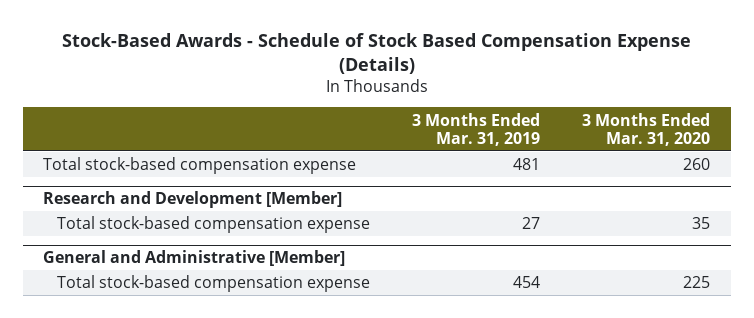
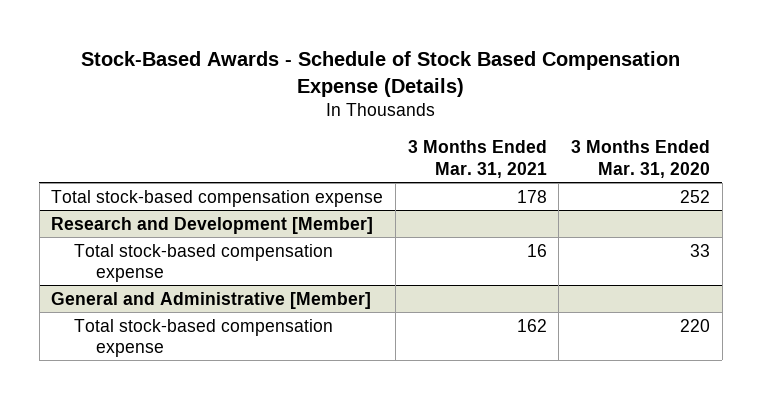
- | 3 Months Ended Mar. 31, 2019 | 3 Months Ended Mar. 31, 2020
+ | 3 Months Ended Mar. 31, 2021 | 3 Months Ended Mar. 31, 2020
- Total stock-based compensation expense | 481 | 260
+ Total stock-based compensation expense | 178 | 252
@ Research and Development [Member]
- Total stock-based compensation expense | 27 | 35
+ Total stock-based compensation expense | 16 | 33
@ General and Administrative [Member]
- Total stock-based compensation expense | 454 | 225
+ Total stock-based compensation expense | 162 | 220

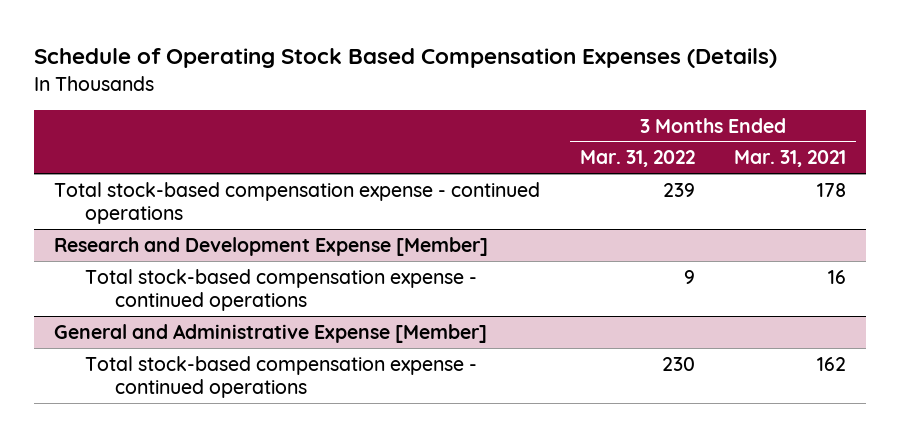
- Stock-Based Awards - Schedule of Stock Based Compensation Expense (Details)
+ Schedule of Operating Stock Based Compensation Expenses (Details)
- | 3 Months Ended Mar. 31, 2021 | 3 Months Ended Mar. 31, 2020
+ | 3 Months Ended Mar. 31, 2022 | 3 Months Ended Mar. 31, 2021
- Total stock-based compensation expense | 178 | 252
- Research and Development [Member]
- Total stock-based compensation expense | 16 | 33
- General and Administrative [Member]
- Total stock-based compensation expense | 162 | 220
+ Total stock-based compensation expense - continued operations | 239 | 178
+ Research and Development Expense [Member]
+ Total stock-based compensation expense - continued operations | 9 | 16
+ General and Administrative Expense [Member]
+ Total stock-based compensation expense - continued operations | 230 | 162

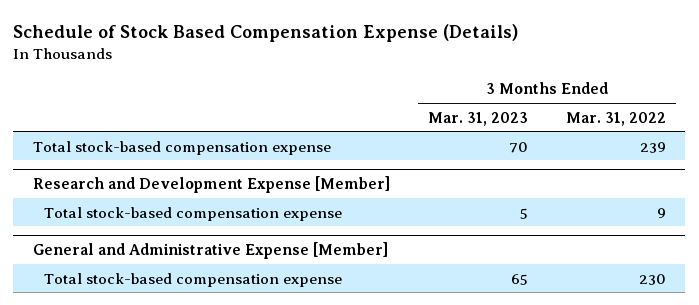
- Schedule of Operating Stock Based Compensation Expenses (Details)
+ Schedule of Stock Based Compensation Expense (Details)
- | 3 Months Ended Mar. 31, 2022 | 3 Months Ended Mar. 31, 2021
+ | 3 Months Ended Mar. 31, 2023 | 3 Months Ended Mar. 31, 2022
- Total stock-based compensation expense - continued operations | 239 | 178
+ Total stock-based compensation expense | 70 | 239
@ Research and Development Expense [Member]
- Total stock-based compensation expense - continued operations | 9 | 16
+ Total stock-based compensation expense | 5 | 9
@ General and Administrative Expense [Member]
- Total stock-based compensation expense - continued operations | 230 | 162
+ Total stock-based compensation expense | 65 | 230

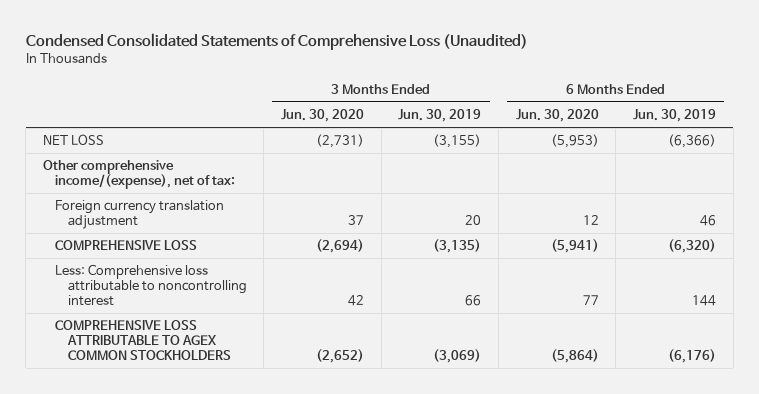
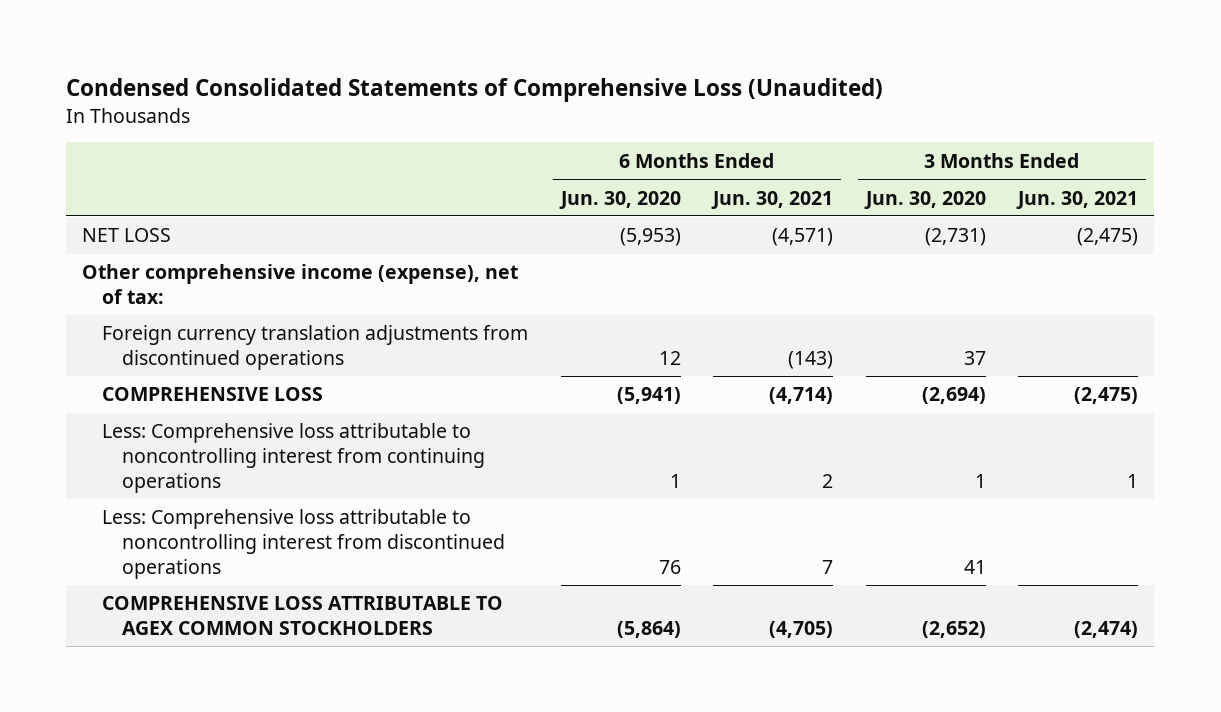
- | 3 Months Ended Jun. 30, 2020 | 3 Months Ended Jun. 30, 2019 | 6 Months Ended Jun. 30, 2020 | 6 Months Ended Jun. 30, 2019
+ | 6 Months Ended Jun. 30, 2020 | 6 Months Ended Jun. 30, 2021 | 3 Months Ended Jun. 30, 2020 | 3 Months Ended Jun. 30, 2021
- Other comprehensive income/(expense), net of tax:
- Foreign currency translation adjustment | 37 | 20 | 12 | 46
+ Other comprehensive income (expense), net of tax:
+ Foreign currency translation adjustments from discontinued operations | 12 | (143) | 37 |
- Less: Comprehensive loss attributable to noncontrolling interest | 42 | 66 | 77 | 144
+ Less: Comprehensive loss attributable to noncontrolling interest from continuing operations | 1 | 2 | 1 | 1
+ Less: Comprehensive loss attributable to noncontrolling interest from discontinued operations | 76 | 7 | 41 |

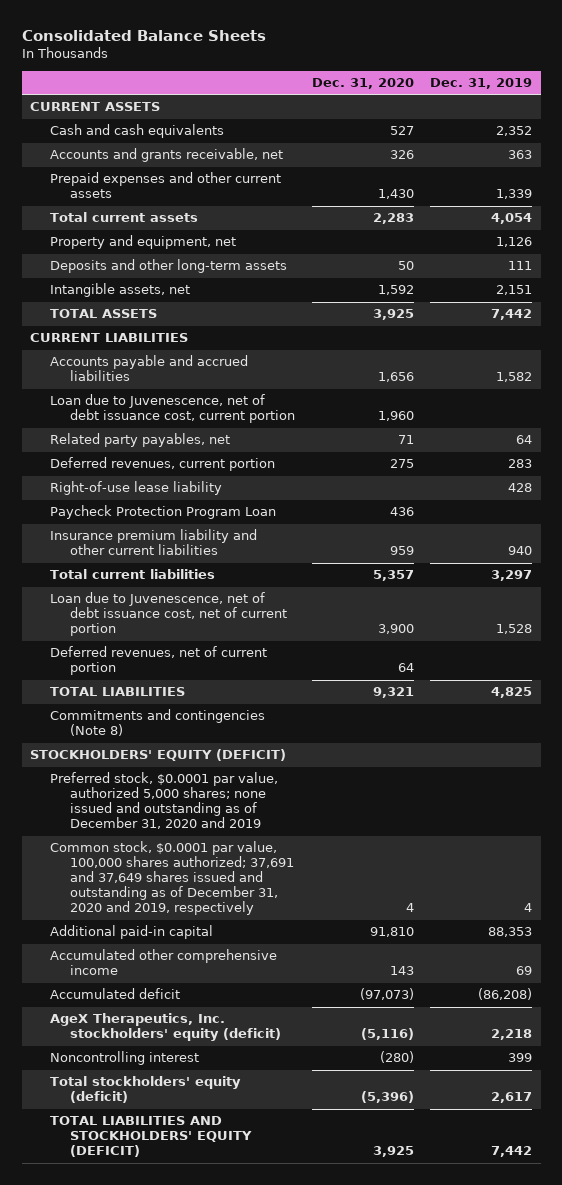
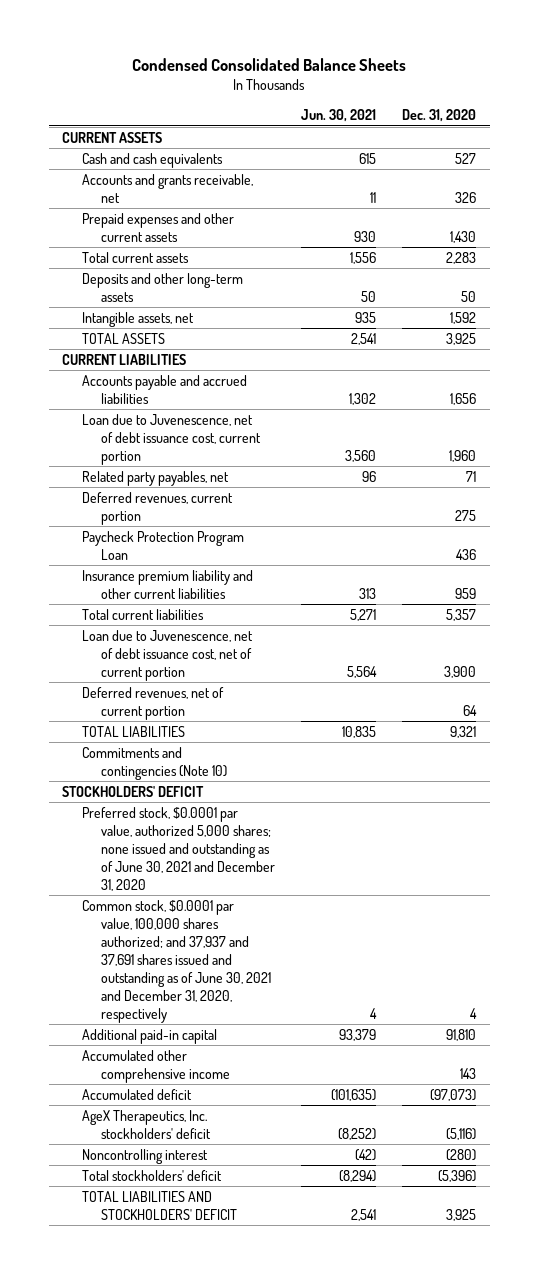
- Consolidated Balance Sheets
+ Condensed Consolidated Balance Sheets
- | Dec. 31, 2020 | Dec. 31, 2019
+ | Jun. 30, 2021 | Dec. 31, 2020
- Property and equipment, net | | 1,126
- Right-of-use lease liability | | 428
- Commitments and contingencies (Note 8)
- STOCKHOLDERS' EQUITY (DEFICIT)
- Preferred stock, $0.0001 par value, authorized 5,000 shares; none issued and outstanding as of December 31, 2020 and 2019
- Common stock, $0.0001 par value, 100,000 shares authorized; 37,691 and 37,649 shares issued and outstanding as of December 31, 2020 and 2019, respectively | 4 | 4
+ Commitments and contingencies (Note 10)
+ STOCKHOLDERS' DEFICIT
+ Preferred stock, $0.0001 par value, authorized 5,000 shares; none issued and outstanding as of June 30, 2021 and December 31, 2020
+ Common stock, $0.0001 par value, 100,000 shares authorized; and 37,937 and 37,691 shares issued and outstanding as of June 30, 2021 and December 31, 2020, respectively | 4 | 4
- AgeX Therapeutics, Inc. stockholders' equity (deficit) | (5,116) | 2,218
+ AgeX Therapeutics, Inc. stockholders' deficit | (8,252) | (5,116)
- Total stockholders' equity (deficit) | (5,396) | 2,617
- TOTAL LIABILITIES AND STOCKHOLDERS' EQUITY (DEFICIT) | 3,925 | 7,442
+ Total stockholders' deficit | (8,294) | (5,396)
+ TOTAL LIABILITIES AND STOCKHOLDERS' DEFICIT | 2,541 | 3,925

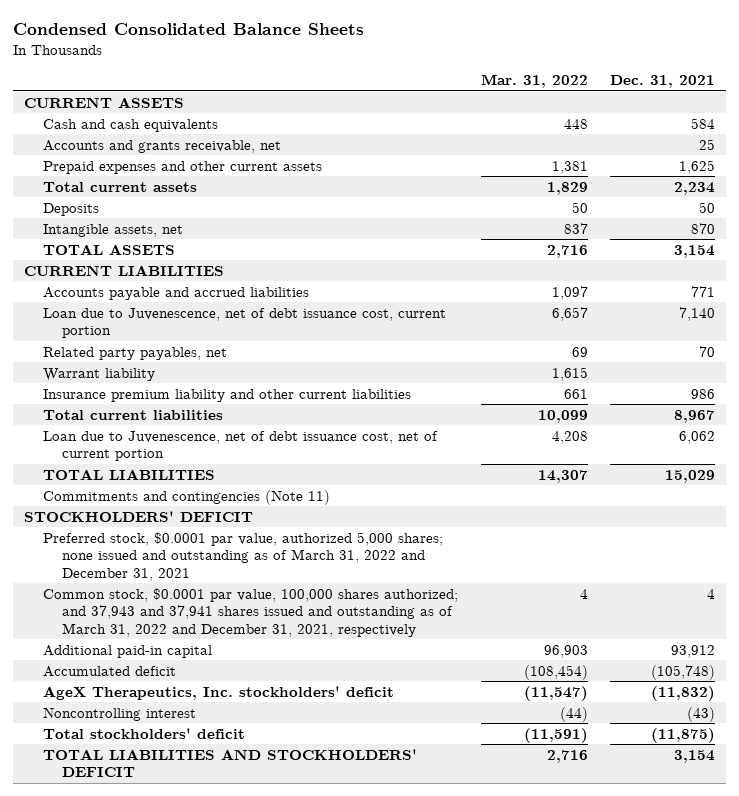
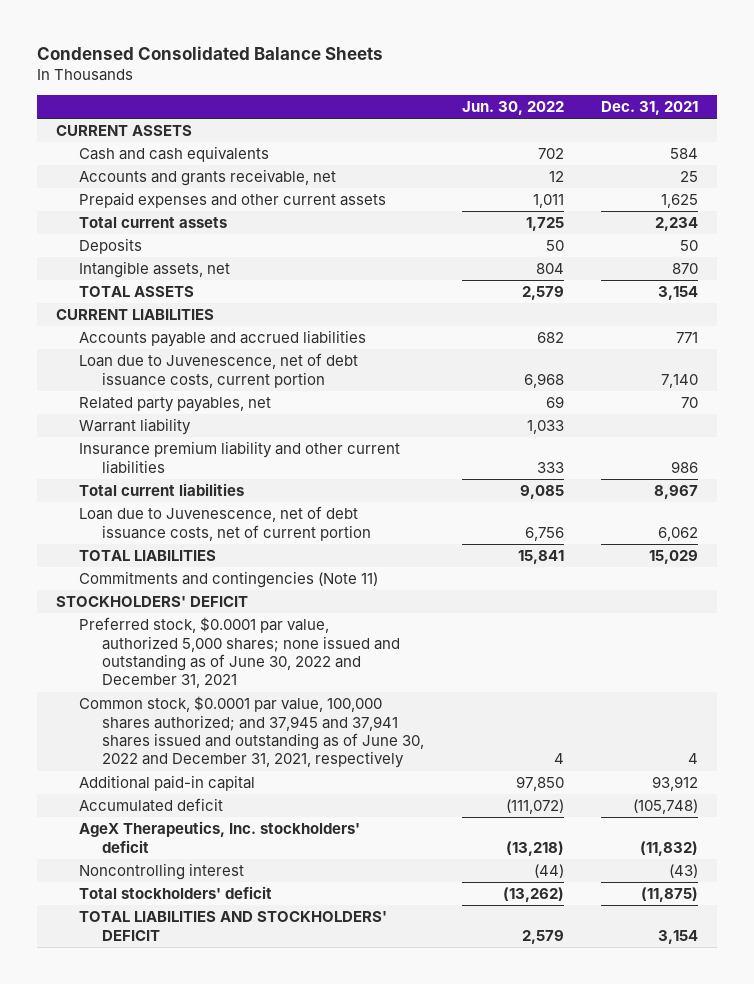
- | Mar. 31, 2022 | Dec. 31, 2021
+ | Jun. 30, 2022 | Dec. 31, 2021
- Loan due to Juvenescence, net of debt issuance cost, current portion | 6,657 | 7,140
+ Loan due to Juvenescence, net of debt issuance costs, current portion | 6,968 | 7,140
- Loan due to Juvenescence, net of debt issuance cost, net of current portion | 4,208 | 6,062
+ Loan due to Juvenescence, net of debt issuance costs, net of current portion | 6,756 | 6,062
- Preferred stock, $0.0001 par value, authorized 5,000 shares; none issued and outstanding as of March 31, 2022 and December 31, 2021
- Common stock, $0.0001 par value, 100,000 shares authorized; and 37,943 and 37,941 shares issued and outstanding as of March 31, 2022 and December 31, 2021, respectively | 4 | 4
+ Preferred stock, $0.0001 par value, authorized 5,000 shares; none issued and outstanding as of June 30, 2022 and December 31, 2021
+ Common stock, $0.0001 par value, 100,000 shares authorized; and 37,945 and 37,941 shares issued and outstanding as of June 30, 2022 and December 31, 2021, respectively | 4 | 4

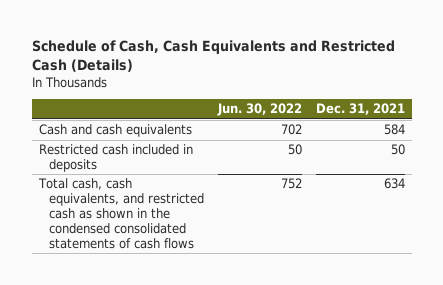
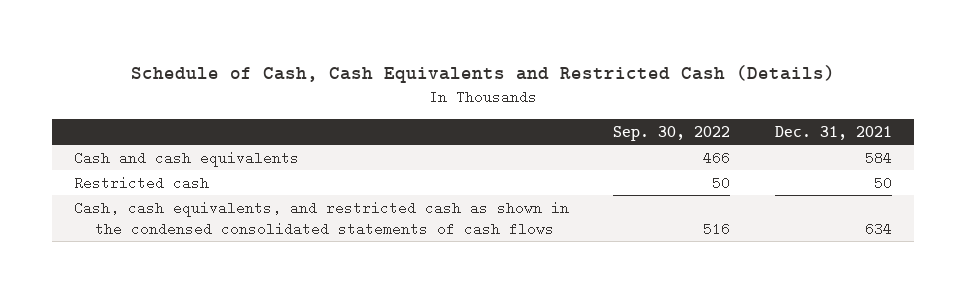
- | Jun. 30, 2022 | Dec. 31, 2021
+ | Sep. 30, 2022 | Dec. 31, 2021
- Restricted cash included in deposits | 50 | 50
- Total cash, cash equivalents, and restricted cash as shown in the condensed consolidated statements of cash flows | 752 | 634
+ Restricted cash | 50 | 50
+ Cash, cash equivalents, and restricted cash as shown in the condensed consolidated statements of cash flows | 516 | 634

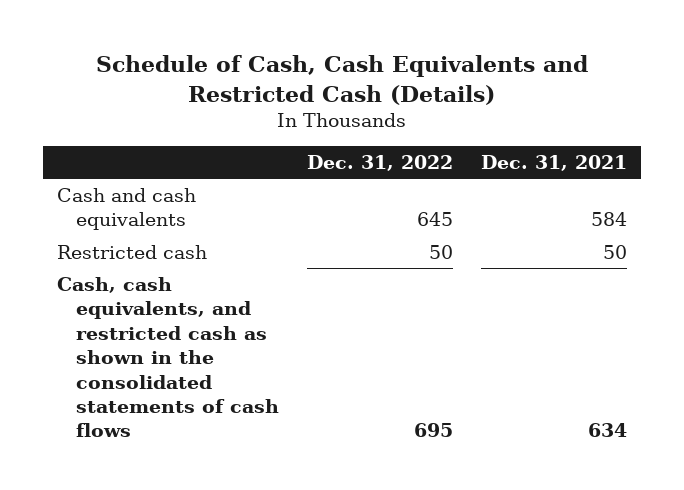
- | Sep. 30, 2022 | Dec. 31, 2021
+ | Dec. 31, 2022 | Dec. 31, 2021
- Cash, cash equivalents, and restricted cash as shown in the condensed consolidated statements of cash flows | 516 | 634
+ Cash, cash equivalents, and restricted cash as shown in the consolidated statements of cash flows | 695 | 634

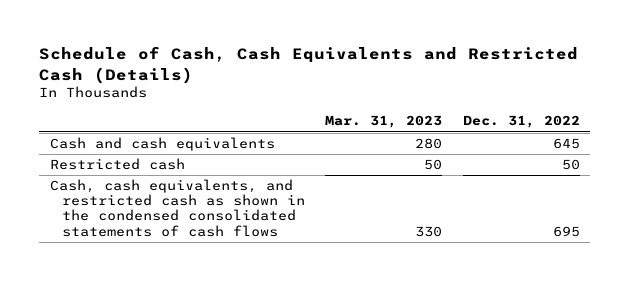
- | Dec. 31, 2022 | Dec. 31, 2021
+ | Mar. 31, 2023 | Dec. 31, 2022
- Cash, cash equivalents, and restricted cash as shown in the consolidated statements of cash flows | 695 | 634
+ Cash, cash equivalents, and restricted cash as shown in the condensed consolidated statements of cash flows | 330 | 695

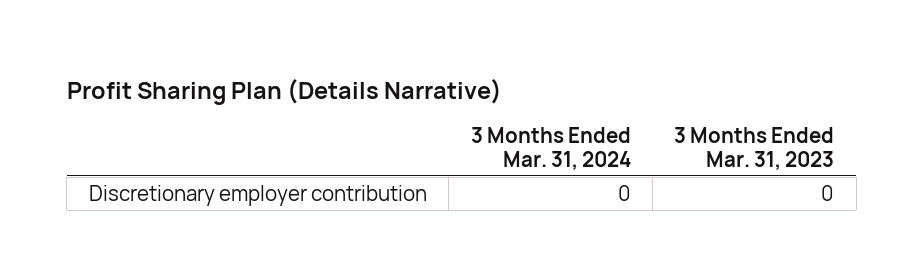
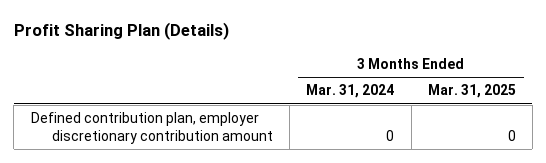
- Profit Sharing Plan (Details Narrative)
+ Profit Sharing Plan (Details)
- | 3 Months Ended Mar. 31, 2024 | 3 Months Ended Mar. 31, 2023
+ | 3 Months Ended Mar. 31, 2024 | 3 Months Ended Mar. 31, 2025
- Discretionary employer contribution | 0 | 0
+ Defined contribution plan, employer discretionary contribution amount | 0 | 0

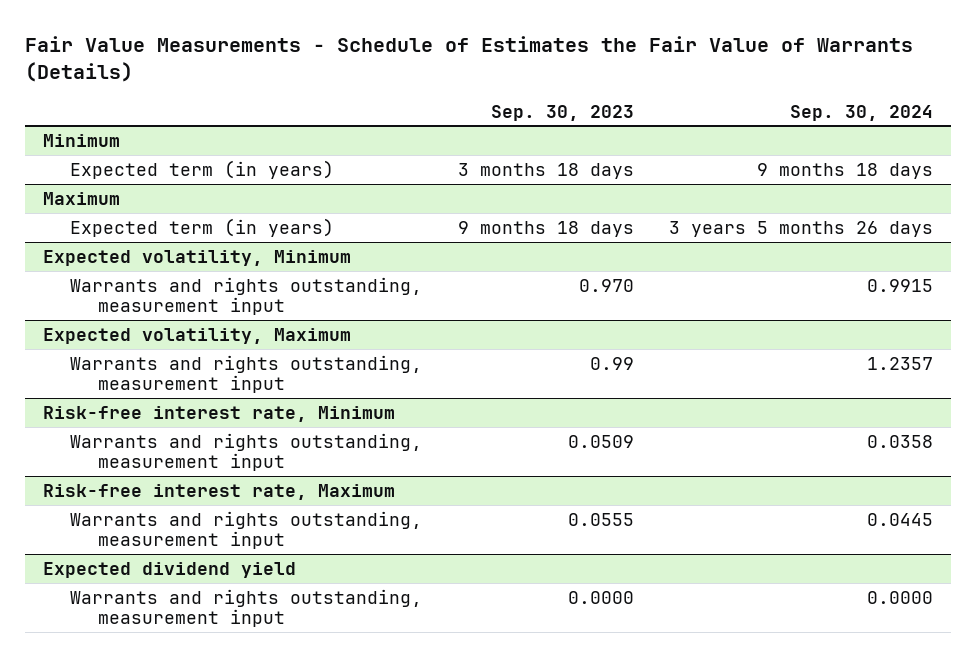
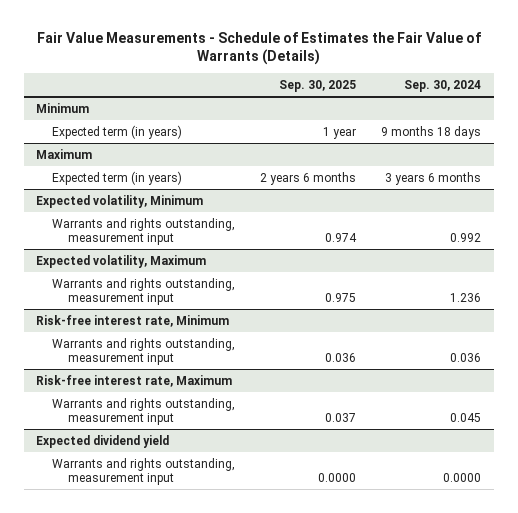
- | Sep. 30, 2023 | Sep. 30, 2024
+ | Sep. 30, 2025 | Sep. 30, 2024
@ Maximum
- Expected term (in years) | 9 months 18 days | 3 years 5 months 26 days
+ Expected term (in years) | 2 years 6 months | 3 years 6 months
@ Expected volatility, Minimum
- Warrants and rights outstanding, measurement input | 0.970 | 0.9915
+ Warrants and rights outstanding, measurement input | 0.974 | 0.992
@ Expected volatility, Maximum
- Warrants and rights outstanding, measurement input | 0.99 | 1.2357
+ Warrants and rights outstanding, measurement input | 0.975 | 1.236
@ Risk-free interest rate, Minimum
- Warrants and rights outstanding, measurement input | 0.0509 | 0.0358
+ Warrants and rights outstanding, measurement input | 0.036 | 0.036
@ Risk-free interest rate, Maximum
- Warrants and rights outstanding, measurement input | 0.0555 | 0.0445
+ Warrants and rights outstanding, measurement input | 0.037 | 0.045

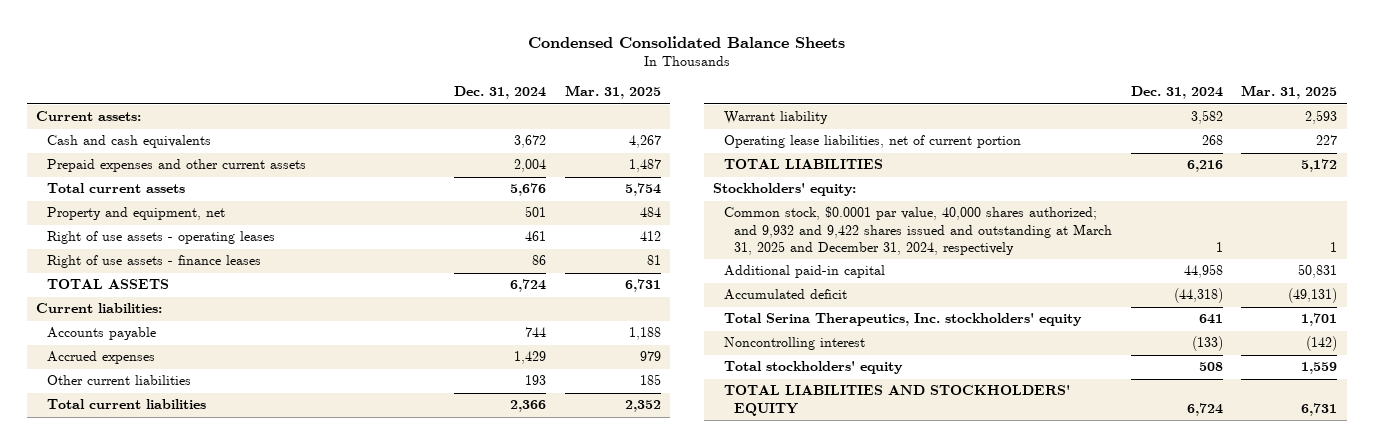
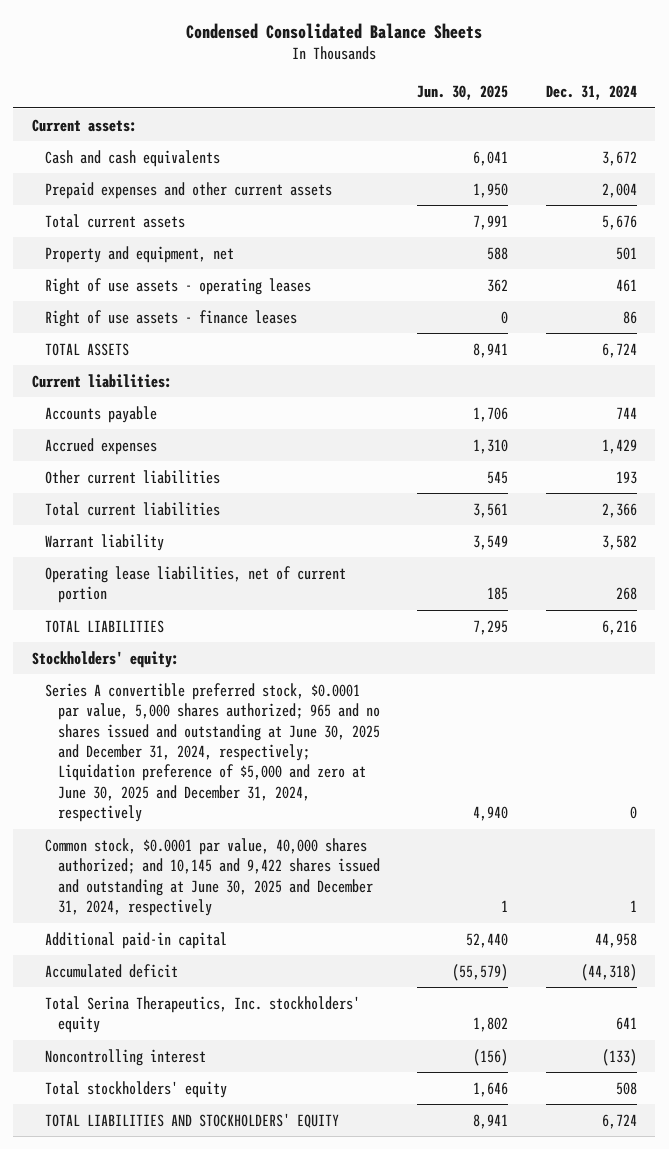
- | Dec. 31, 2024 | Mar. 31, 2025
+ | Jun. 30, 2025 | Dec. 31, 2024
- Common stock, $0.0001 par value, 40,000 shares authorized; and 9,932 and 9,422 shares issued and outstanding at March 31, 2025 and December 31, 2024, respectively | 1 | 1
+ Series A convertible preferred stock, $0.0001 par value, 5,000 shares authorized; 965 and no shares issued and outstanding at June 30, 2025 and December 31, 2024, respectively; Liquidation preference of $5,000 and zero at June 30, 2025 and December 31, 2024, respectively | 4,940 | 0
+ Common stock, $0.0001 par value, 40,000 shares authorized; and 10,145 and 9,422 shares issued and outstanding at June 30, 2025 and December 31, 2024, respectively | 1 | 1

